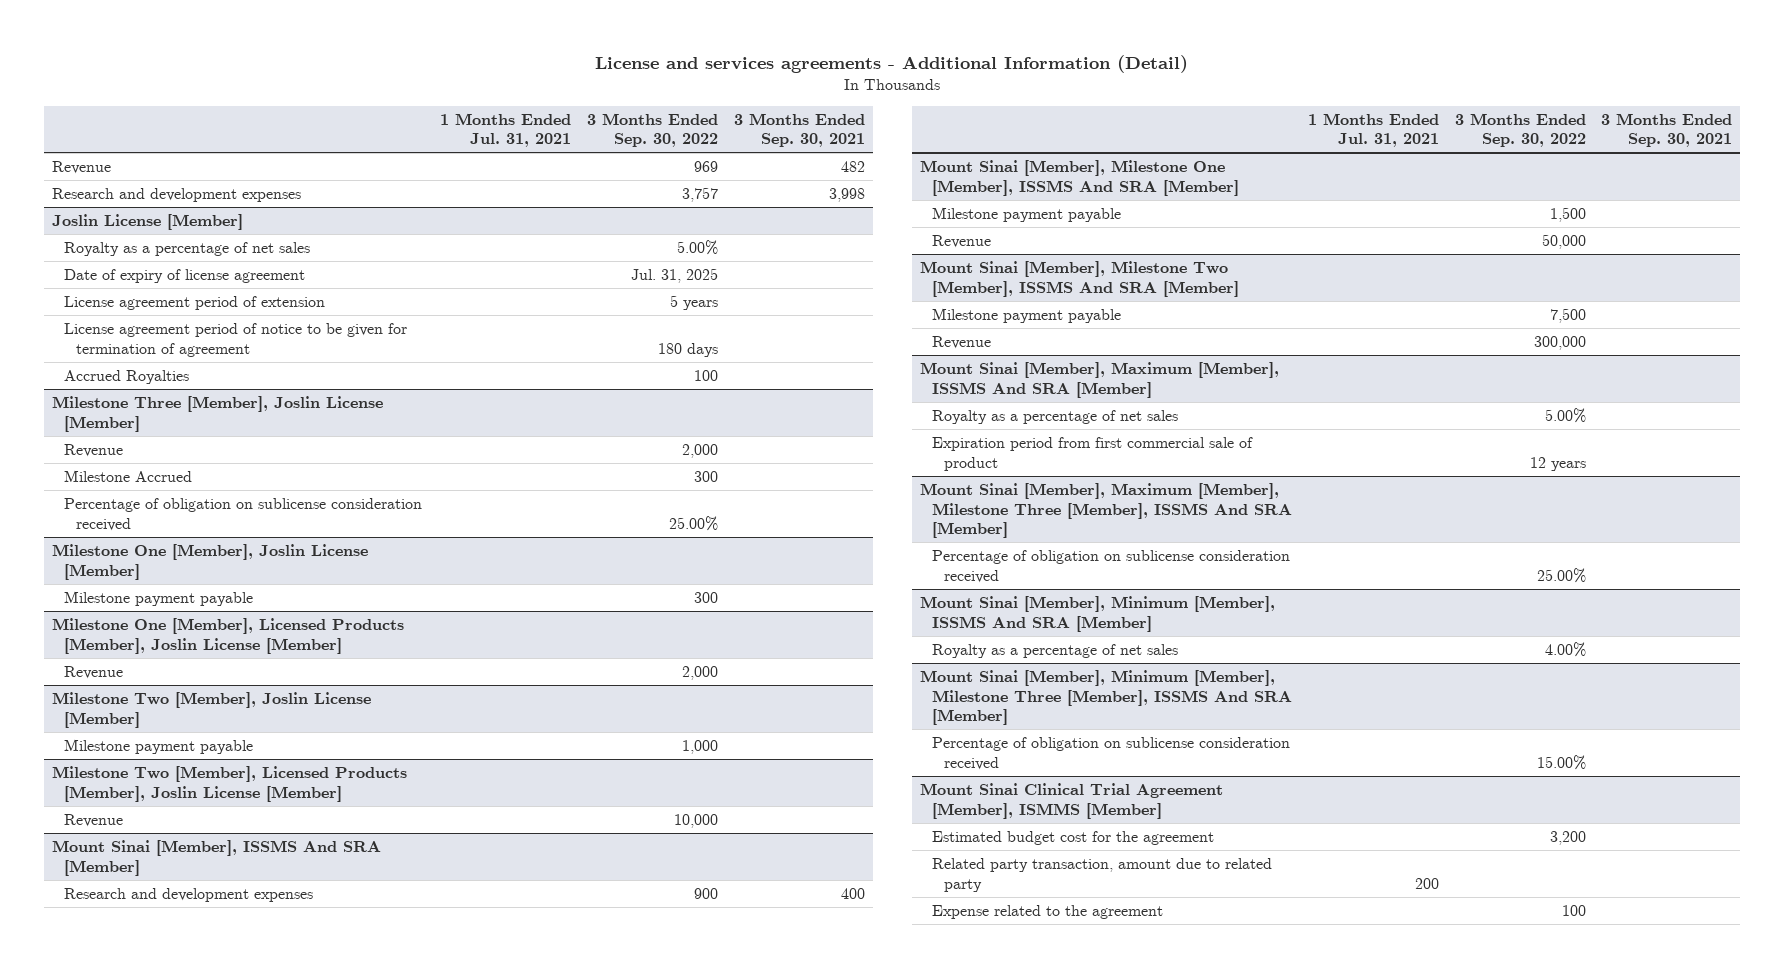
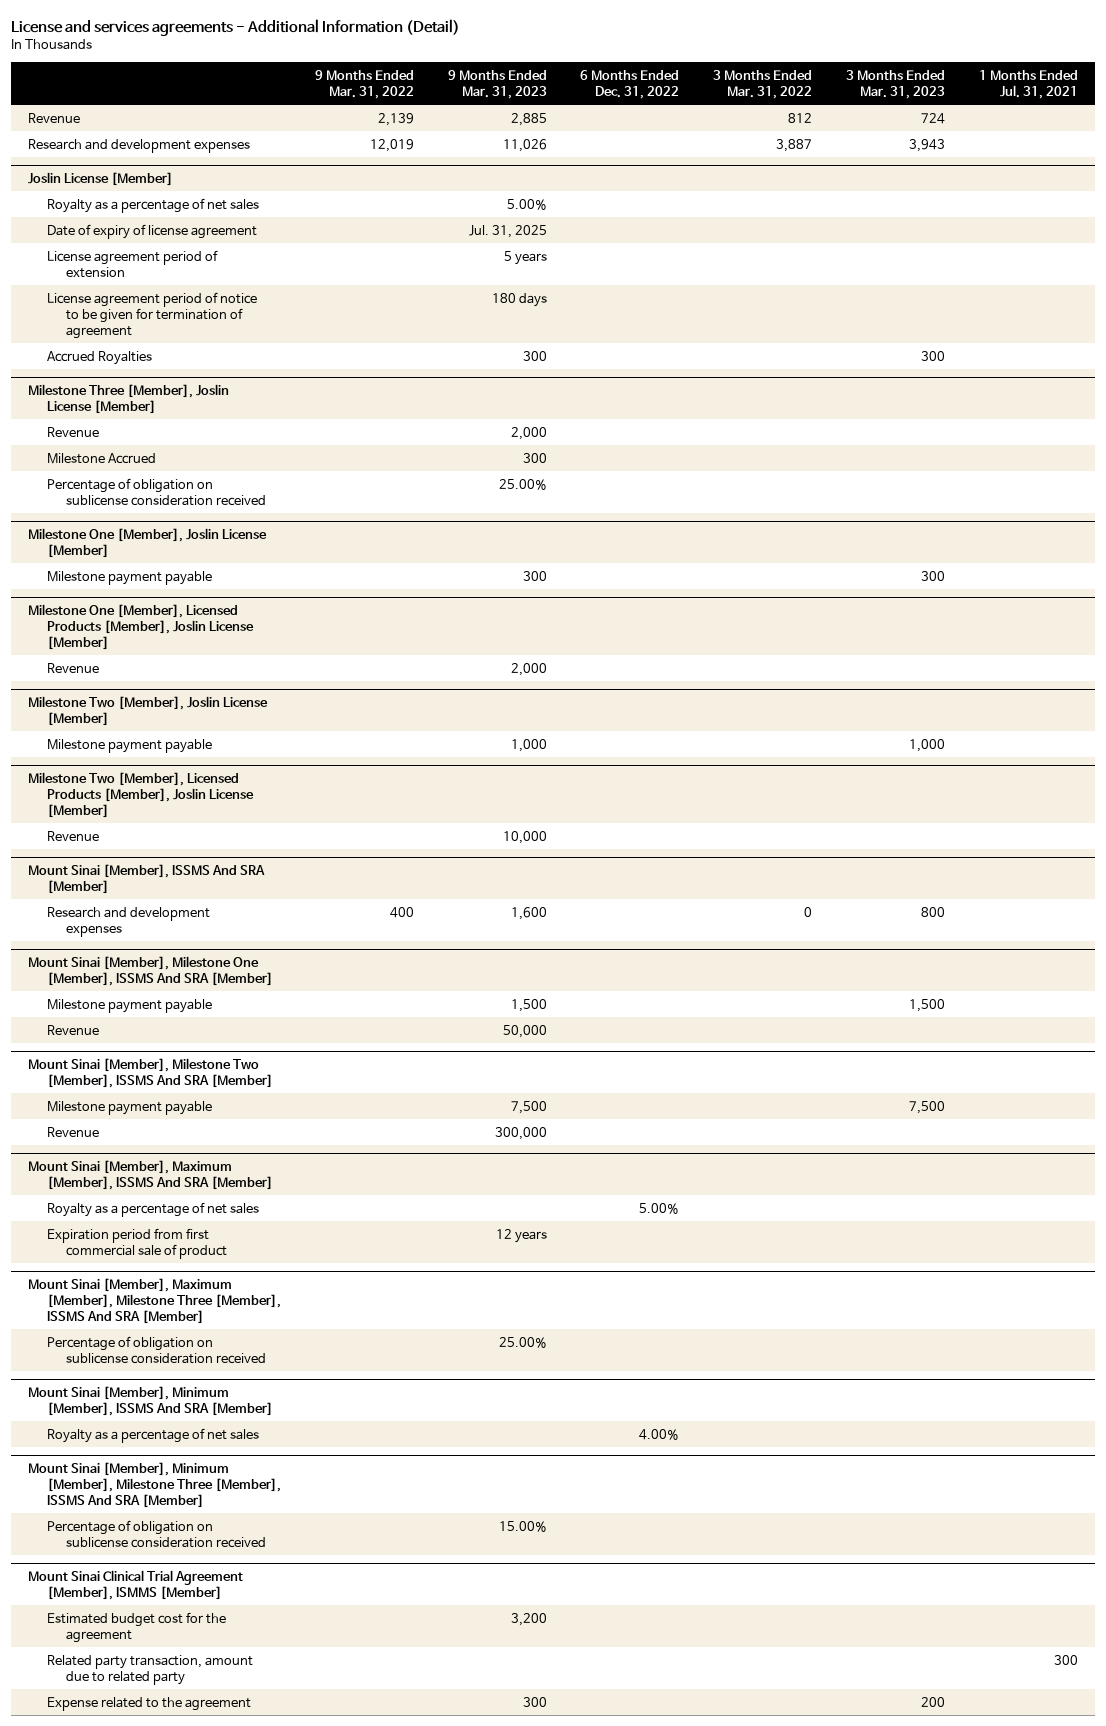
- | 1 Months Ended Jul. 31, 2021 | 3 Months Ended Sep. 30, 2022 | 3 Months Ended Sep. 30, 2021
+ | 9 Months Ended Mar. 31, 2022 | 9 Months Ended Mar. 31, 2023 | 6 Months Ended Dec. 31, 2022 | 3 Months Ended Mar. 31, 2022 | 3 Months Ended Mar. 31, 2023 | 1 Months Ended Jul. 31, 2021
@ Mount Sinai Clinical Trial Agreement [Member], ISMMS [Member]
- Related party transaction, amount due to related party | 200 | |
+ Related party transaction, amount due to related party | | | | | | 300

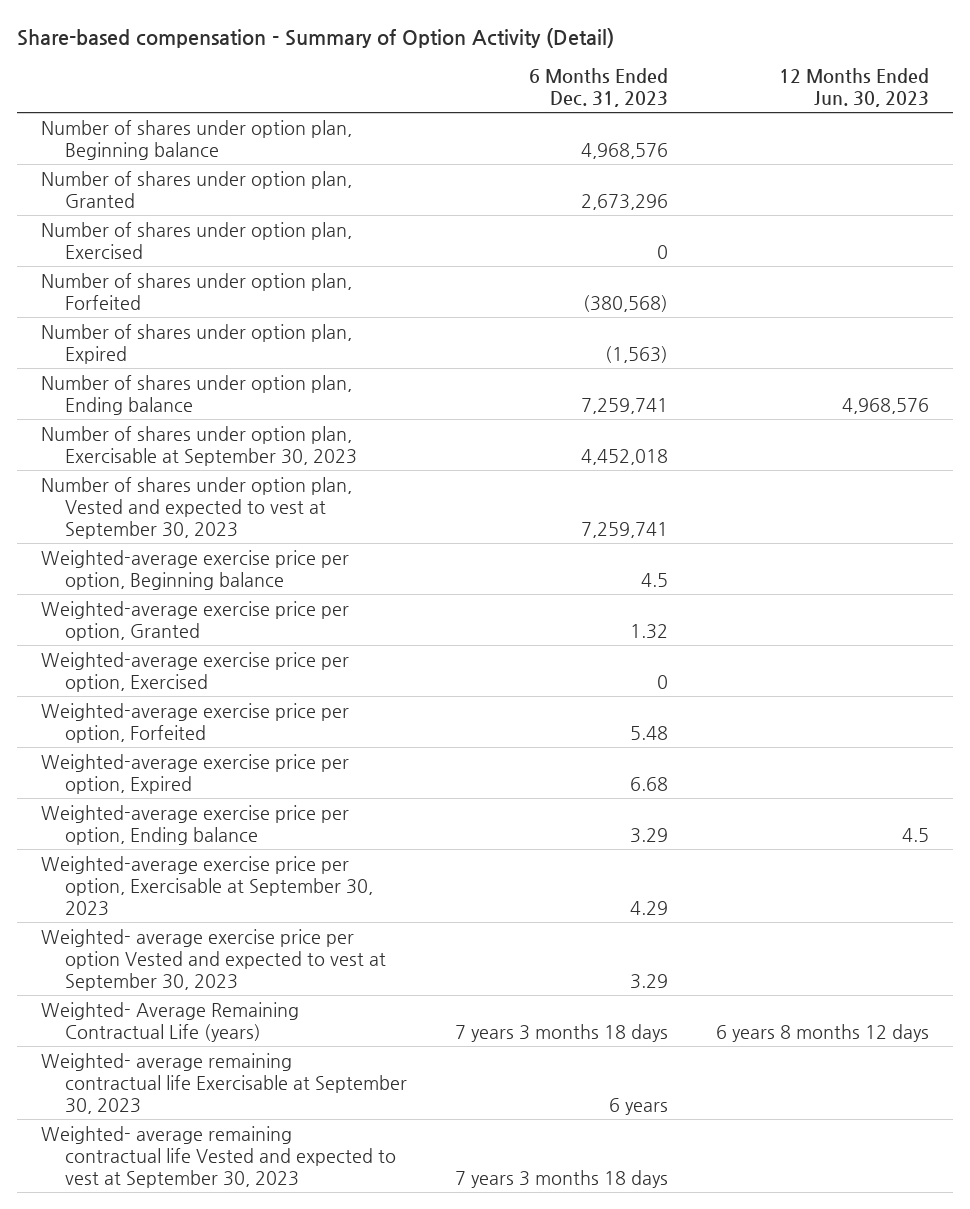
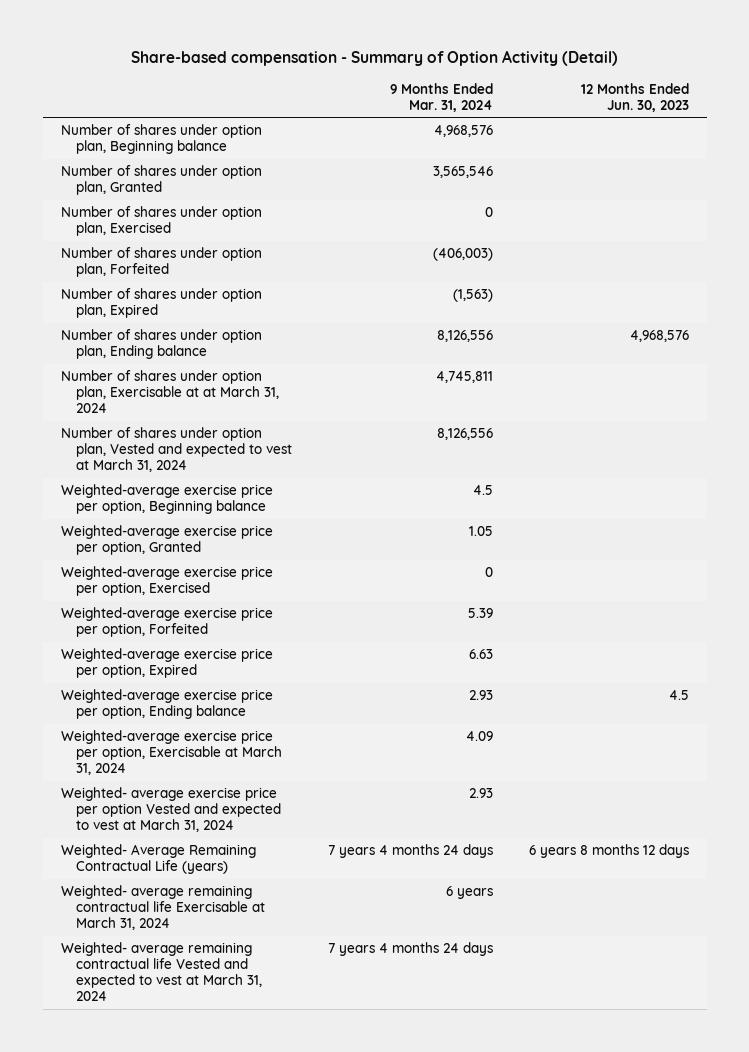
- | 6 Months Ended Dec. 31, 2023 | 12 Months Ended Jun. 30, 2023
+ | 9 Months Ended Mar. 31, 2024 | 12 Months Ended Jun. 30, 2023
- Number of shares under option plan, Exercisable at September 30, 2023 | 4,452,018 |
- Number of shares under option plan, Vested and expected to vest at September 30, 2023 | 7,259,741 |
+ Number of shares under option plan, Exercisable at at March 31, 2024 | 4,745,811 |
+ Number of shares under option plan, Vested and expected to vest at March 31, 2024 | 8,126,556 |
- Weighted-average exercise price per option, Exercisable at September 30, 2023 | 4.29 |
- Weighted- average exercise price per option Vested and expected to vest at September 30, 2023 | 3.29 |
+ Weighted-average exercise price per option, Exercisable at March 31, 2024 | 4.09 |
+ Weighted- average exercise price per option Vested and expected to vest at March 31, 2024 | 2.93 |
- Weighted- average remaining contractual life Exercisable at September 30, 2023 | 6 years |
- Weighted- average remaining contractual life Vested and expected to vest at September 30, 2023 | 7 years 3 months 18 days |
+ Weighted- average remaining contractual life Exercisable at March 31, 2024 | 6 years |
+ Weighted- average remaining contractual life Vested and expected to vest at March 31, 2024 | 7 years 4 months 24 days |

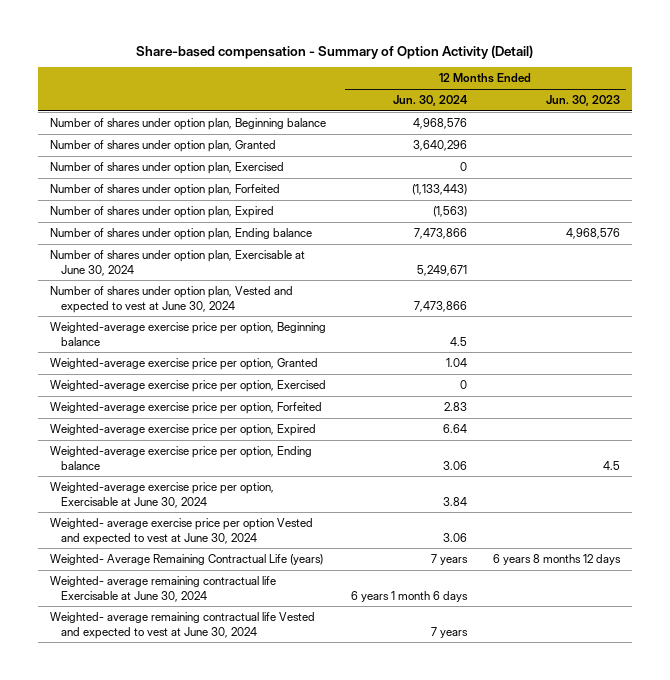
- | 9 Months Ended Mar. 31, 2024 | 12 Months Ended Jun. 30, 2023
+ | 12 Months Ended Jun. 30, 2024 | 12 Months Ended Jun. 30, 2023
- Number of shares under option plan, Exercisable at at March 31, 2024 | 4,745,811 |
- Number of shares under option plan, Vested and expected to vest at March 31, 2024 | 8,126,556 |
+ Number of shares under option plan, Exercisable at June 30, 2024 | 5,249,671 |
+ Number of shares under option plan, Vested and expected to vest at June 30, 2024 | 7,473,866 |
- Weighted-average exercise price per option, Exercisable at March 31, 2024 | 4.09 |
- Weighted- average exercise price per option Vested and expected to vest at March 31, 2024 | 2.93 |
+ Weighted-average exercise price per option, Exercisable at June 30, 2024 | 3.84 |
+ Weighted- average exercise price per option Vested and expected to vest at June 30, 2024 | 3.06 |
- Weighted- average remaining contractual life Exercisable at March 31, 2024 | 6 years |
- Weighted- average remaining contractual life Vested and expected to vest at March 31, 2024 | 7 years 4 months 24 days |
+ Weighted- average remaining contractual life Exercisable at June 30, 2024 | 6 years 1 month 6 days |
+ Weighted- average remaining contractual life Vested and expected to vest at June 30, 2024 | 7 years |

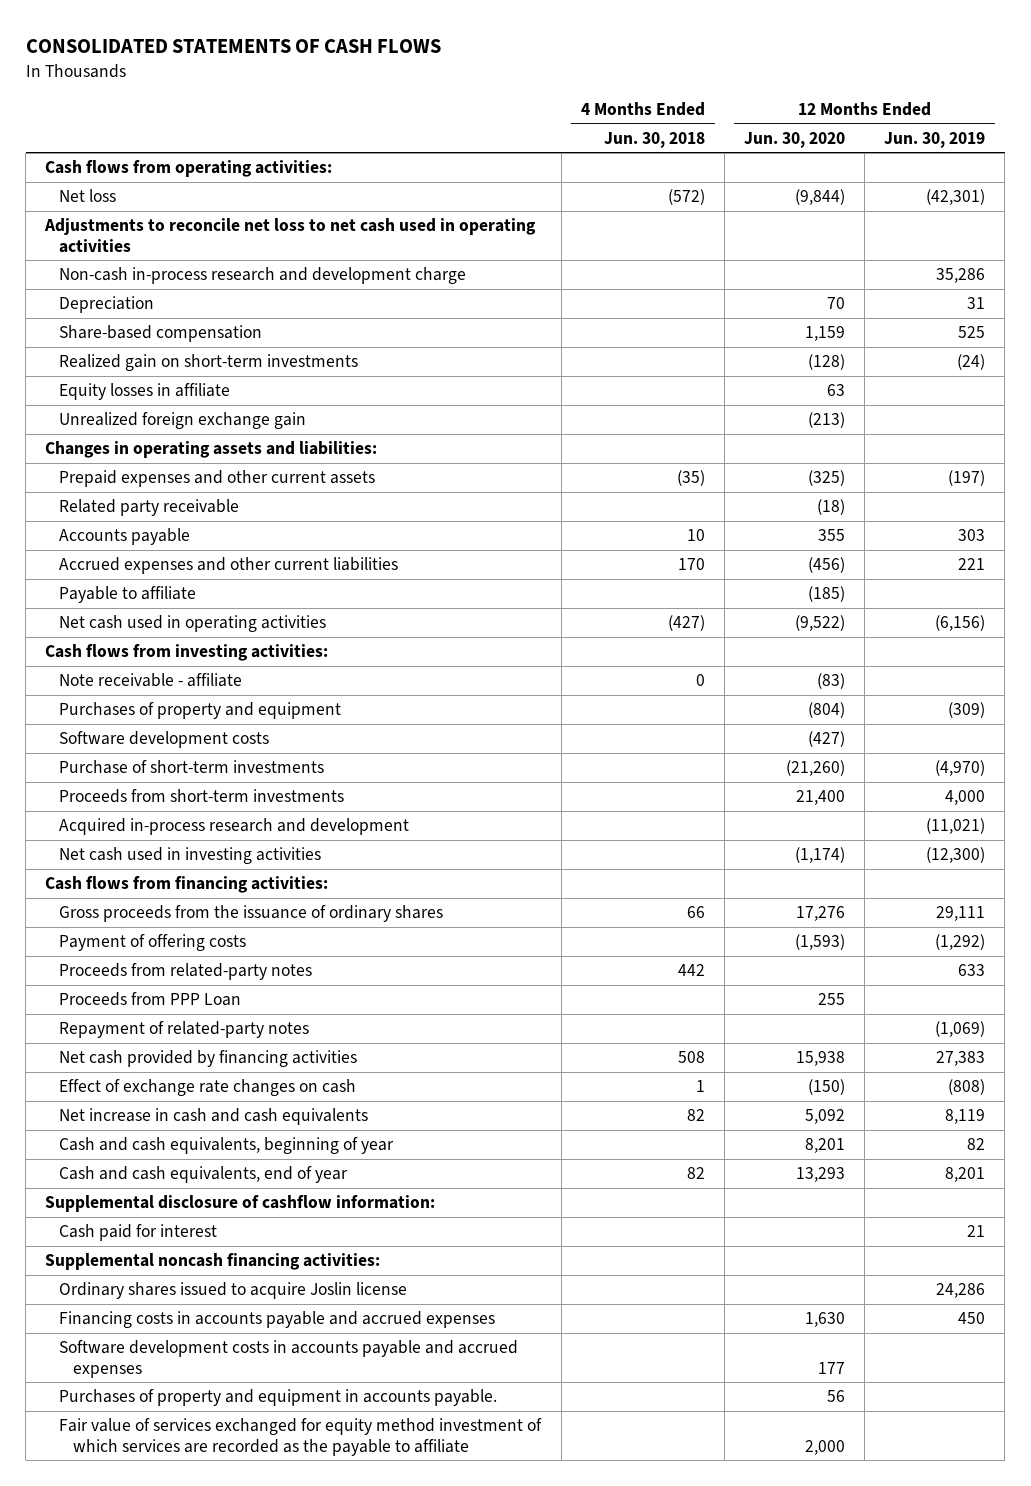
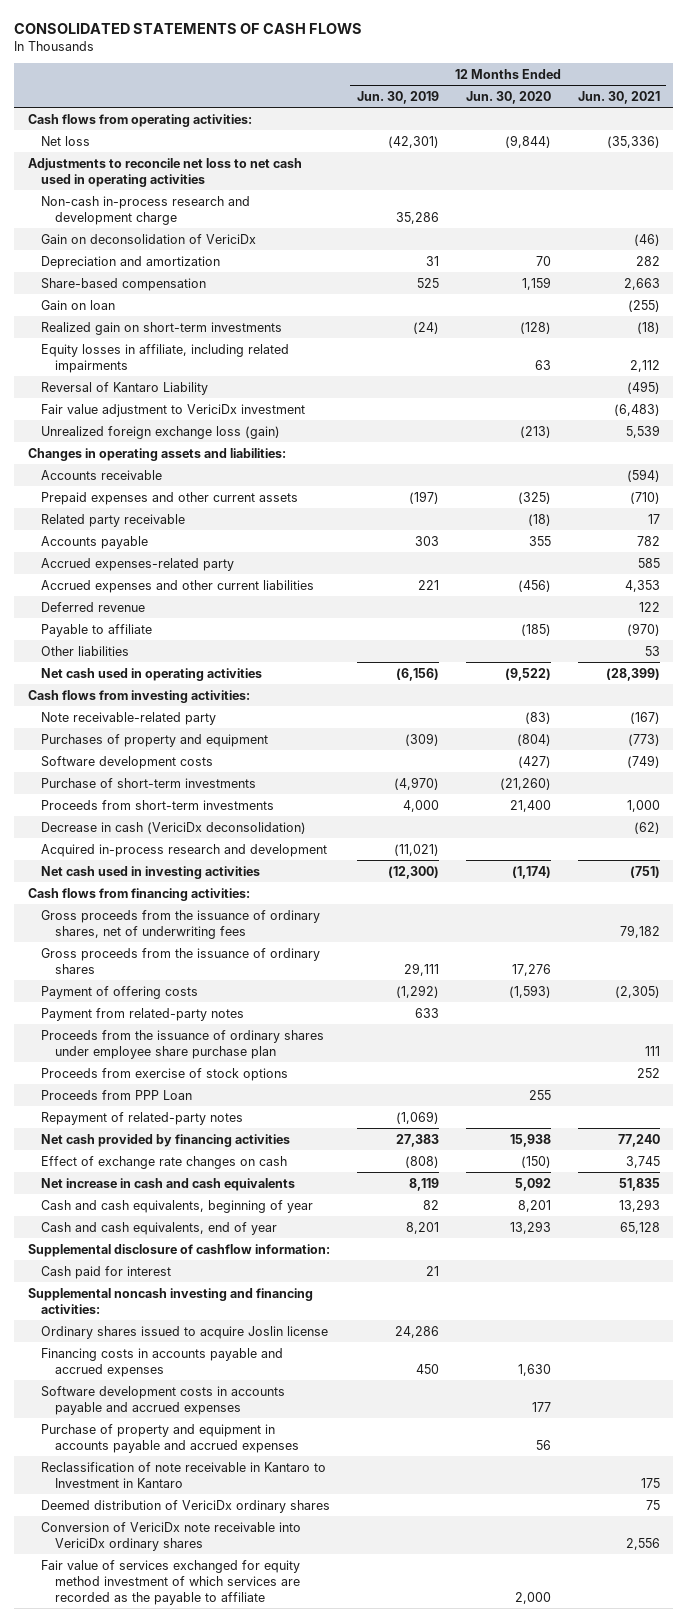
- | 4 Months Ended Jun. 30, 2018 | 12 Months Ended Jun. 30, 2020 | 12 Months Ended Jun. 30, 2019
+ | 12 Months Ended Jun. 30, 2019 | 12 Months Ended Jun. 30, 2020 | 12 Months Ended Jun. 30, 2021
- Depreciation | | 70 | 31
+ Gain on deconsolidation of VericiDx | | | (46)
+ Depreciation and amortization | 31 | 70 | 282
+ Gain on loan | | | (255)
- Equity losses in affiliate | | 63 |
- Unrealized foreign exchange gain | | (213) |
+ Equity losses in affiliate, including related impairments | | 63 | 2,112
+ Reversal of Kantaro Liability | | | (495)
+ Fair value adjustment to VericiDx investment | | | (6,483)
+ Unrealized foreign exchange loss (gain) | | (213) | 5,539
+ Accounts receivable | | | (594)
+ Accrued expenses-related party | | | 585
+ Deferred revenue | | | 122
+ Other liabilities | | | 53
- Note receivable - affiliate | 0 | (83) |
+ Note receivable-related party | | (83) | (167)
+ Decrease in cash (VericiDx deconsolidation) | | | (62)
+ Gross proceeds from the issuance of ordinary shares, net of underwriting fees | | | 79,182
- Proceeds from related-party notes | 442 | | 633
+ Payment from related-party notes | 633 | |
+ Proceeds from the issuance of ordinary shares under employee share purchase plan | | | 111
+ Proceeds from exercise of stock options | | | 252
- Supplemental noncash financing activities:
+ Supplemental noncash investing and financing activities:
- Purchases of property and equipment in accounts payable. | | 56 |
+ Purchase of property and equipment in accounts payable and accrued expenses | | 56 |
+ Reclassification of note receivable in Kantaro to Investment in Kantaro | | | 175
+ Deemed distribution of VericiDx ordinary shares | | | 75
+ Conversion of VericiDx note receivable into VericiDx ordinary shares | | | 2,556

